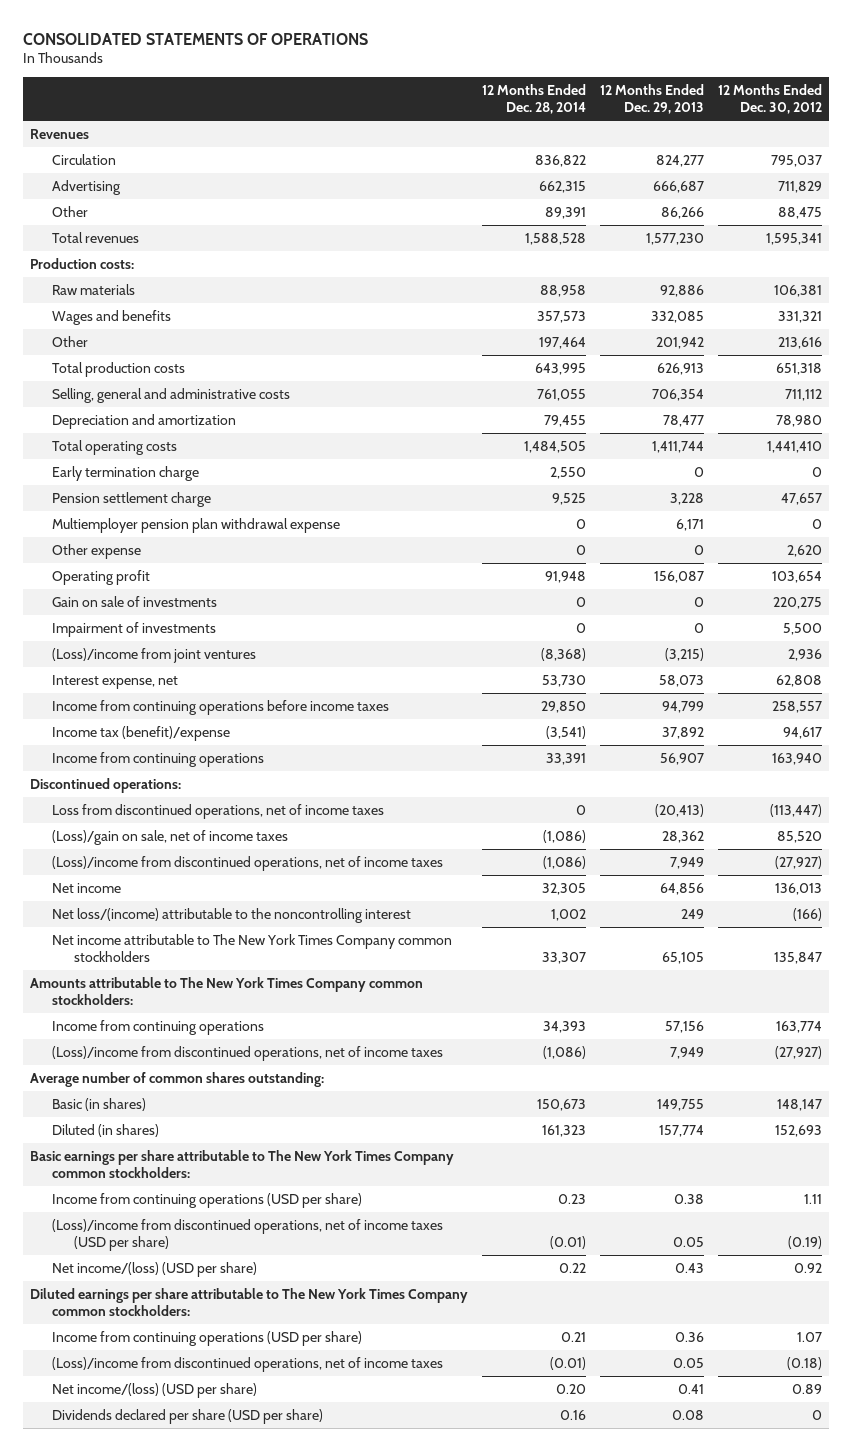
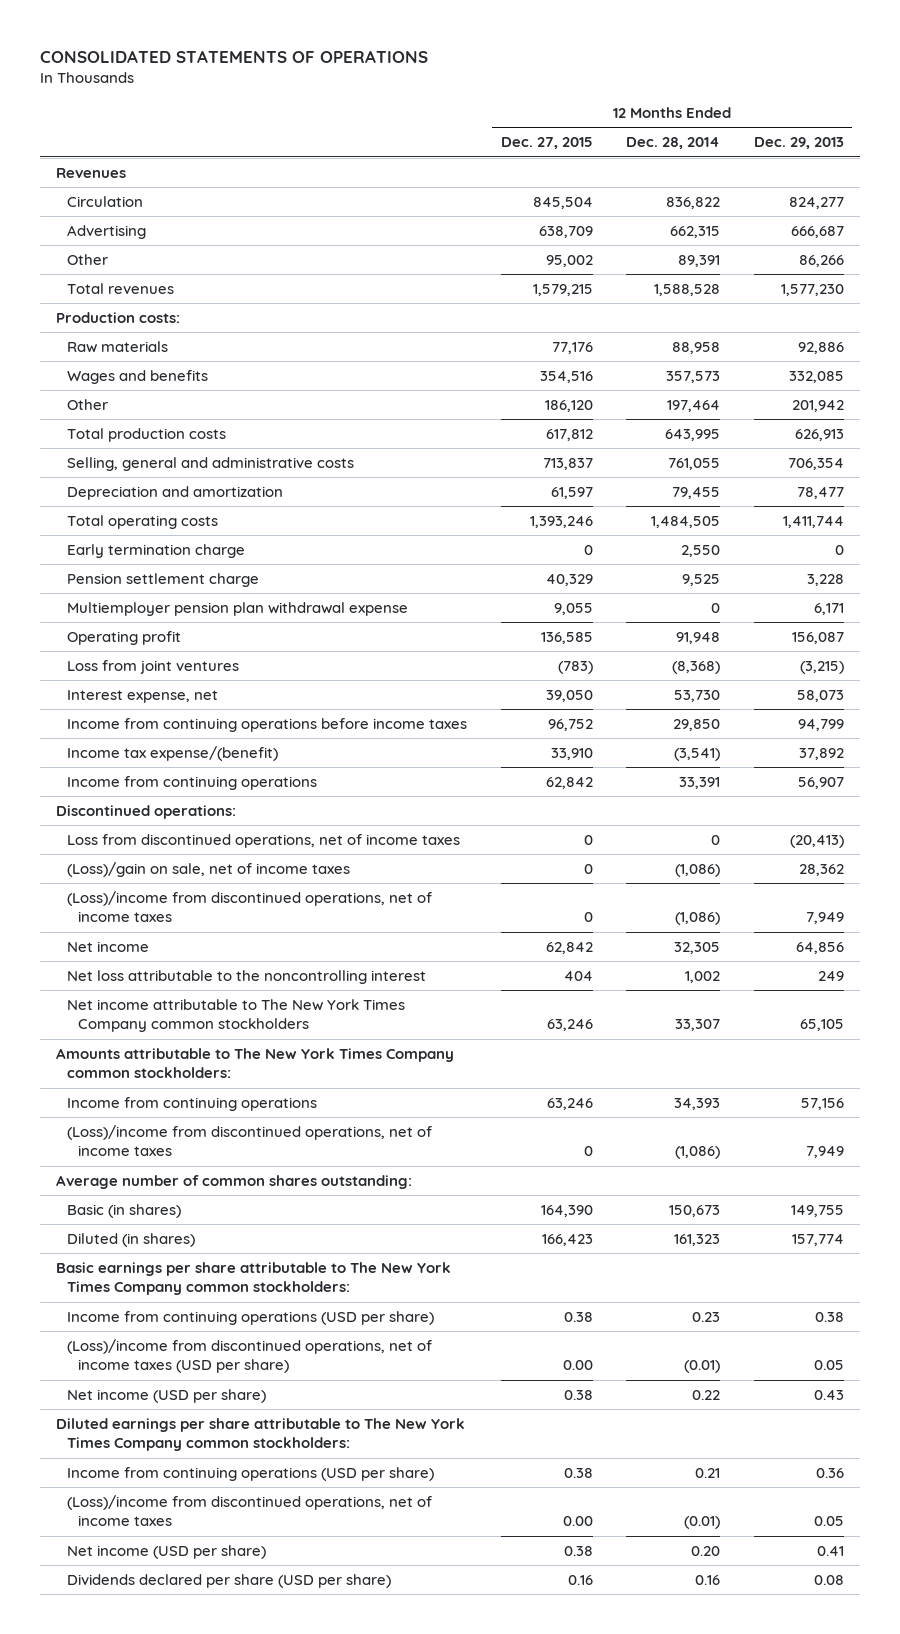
- | 12 Months Ended Dec. 28, 2014 | 12 Months Ended Dec. 29, 2013 | 12 Months Ended Dec. 30, 2012
+ | 12 Months Ended Dec. 27, 2015 | 12 Months Ended Dec. 28, 2014 | 12 Months Ended Dec. 29, 2013
- Other expense | 0 | 0 | 2,620
- Gain on sale of investments | 0 | 0 | 220,275
- Impairment of investments | 0 | 0 | 5,500
- (Loss)/income from joint ventures | (8,368) | (3,215) | 2,936
+ Loss from joint ventures | (783) | (8,368) | (3,215)
- Income tax (benefit)/expense | (3,541) | 37,892 | 94,617
+ Income tax expense/(benefit) | 33,910 | (3,541) | 37,892
- Net loss/(income) attributable to the noncontrolling interest | 1,002 | 249 | (166)
+ Net loss attributable to the noncontrolling interest | 404 | 1,002 | 249
- Net income/(loss) (USD per share) | 0.22 | 0.43 | 0.92
+ Net income (USD per share) | 0.38 | 0.22 | 0.43
- Net income/(loss) (USD per share) | 0.20 | 0.41 | 0.89
+ Net income (USD per share) | 0.38 | 0.20 | 0.41

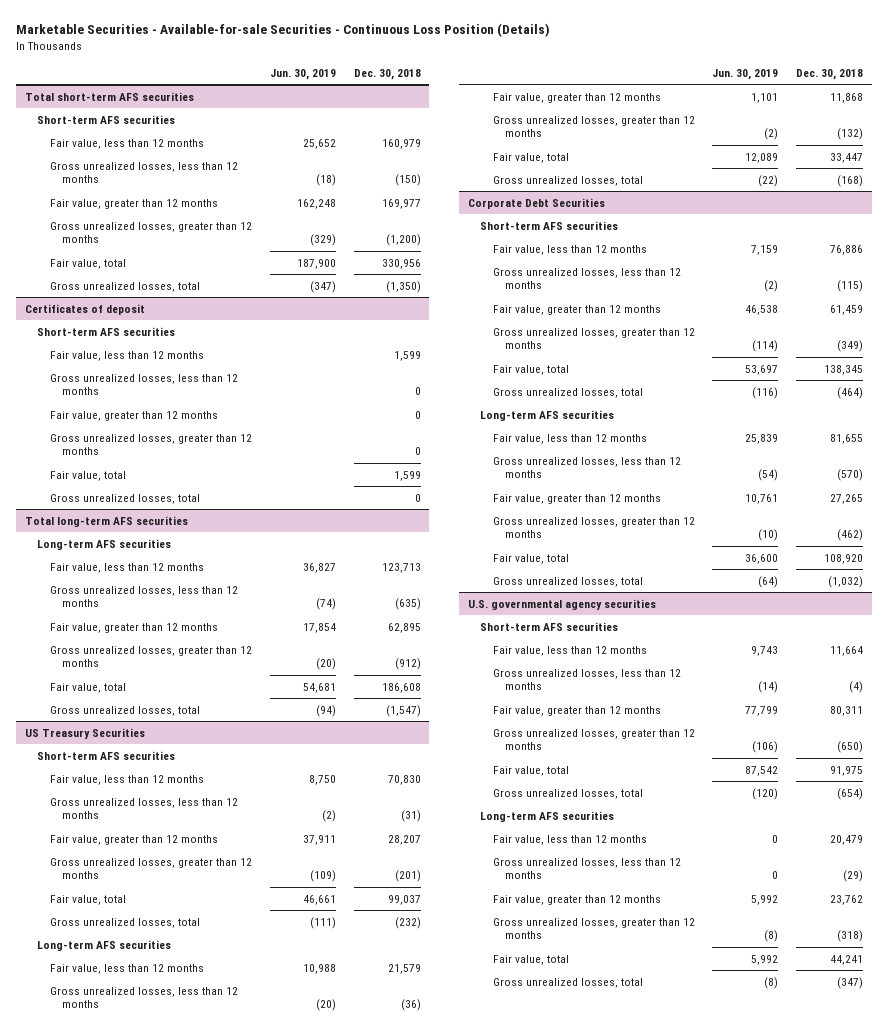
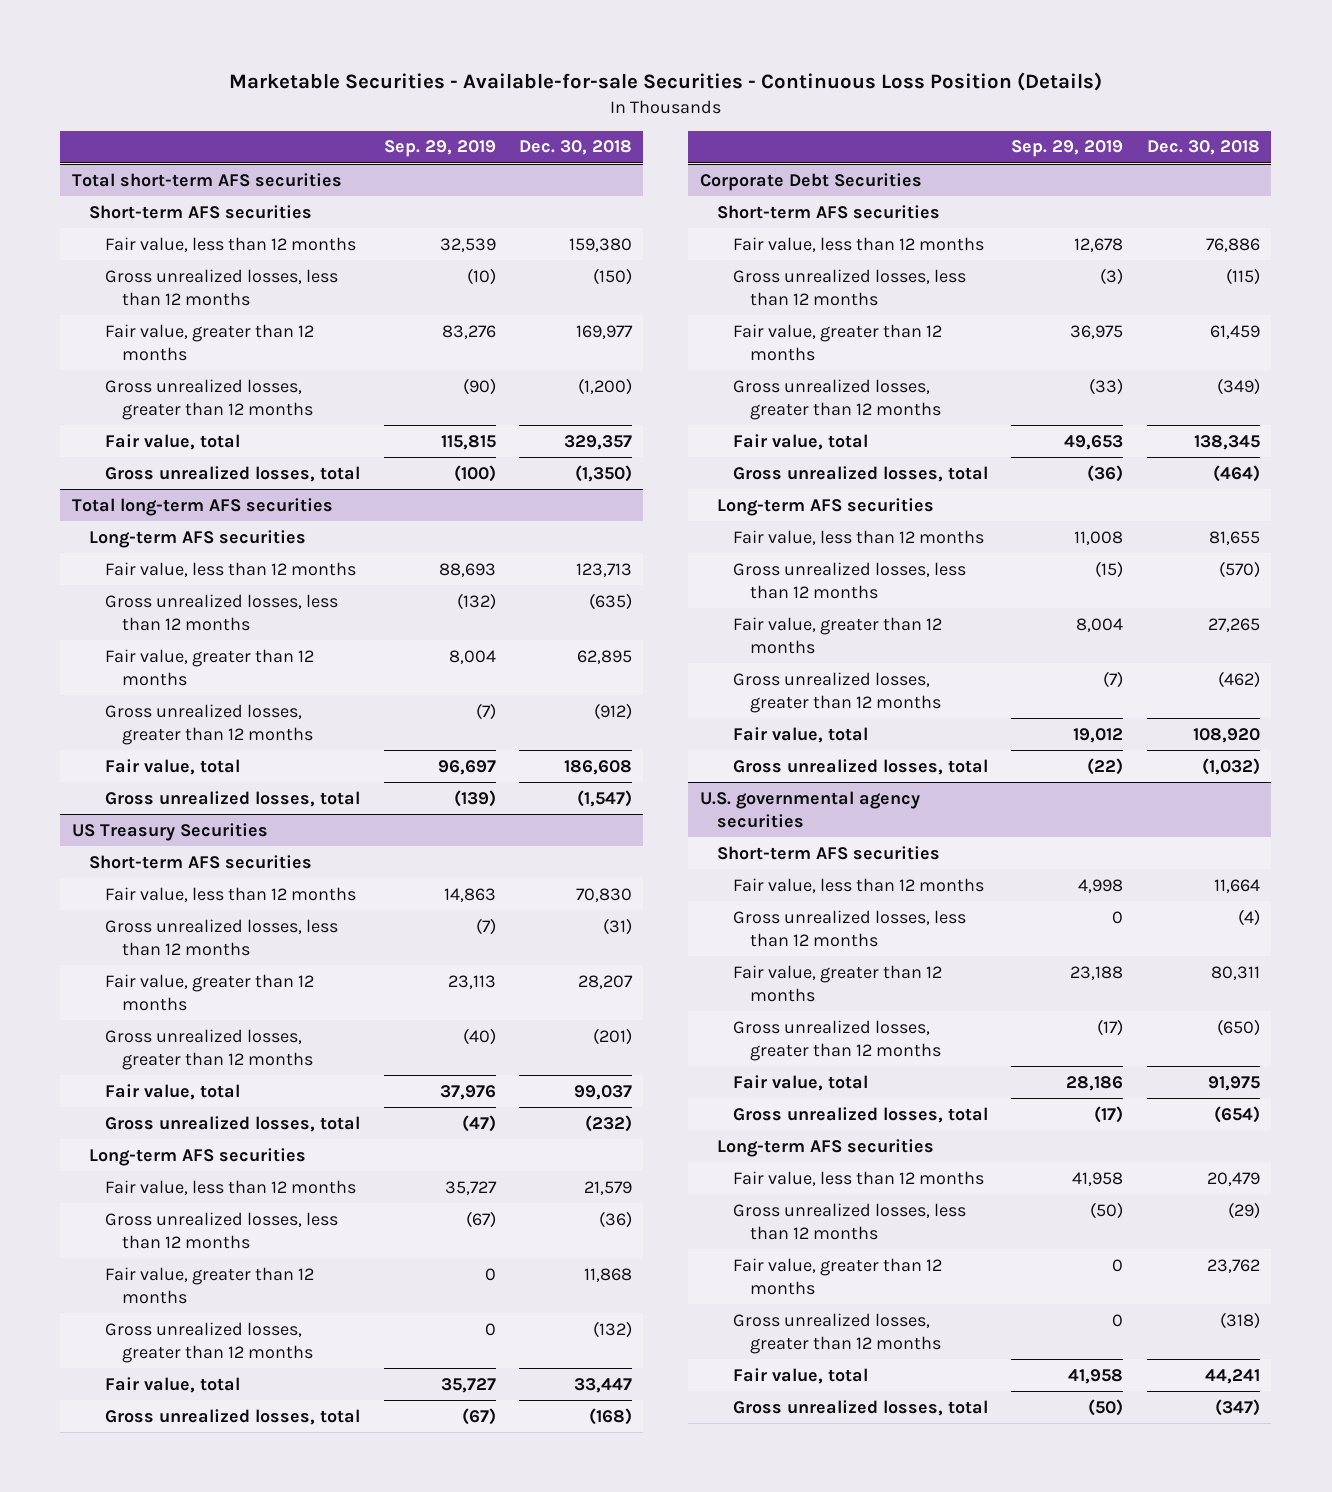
- | Jun. 30, 2019 | Dec. 30, 2018
+ | Sep. 29, 2019 | Dec. 30, 2018
@ Total short-term AFS securities
- Fair value, less than 12 months | 25,652 | 160,979
+ Fair value, less than 12 months | 32,539 | 159,380
- Fair value, total | 187,900 | 330,956
+ Fair value, total | 115,815 | 329,357
- Certificates of deposit
- Short-term AFS securities
- Fair value, less than 12 months | | 1,599
- Gross unrealized losses, less than 12 months | | 0
- Fair value, greater than 12 months | | 0
- Gross unrealized losses, greater than 12 months | | 0
- Fair value, total | | 1,599
- Gross unrealized losses, total | | 0

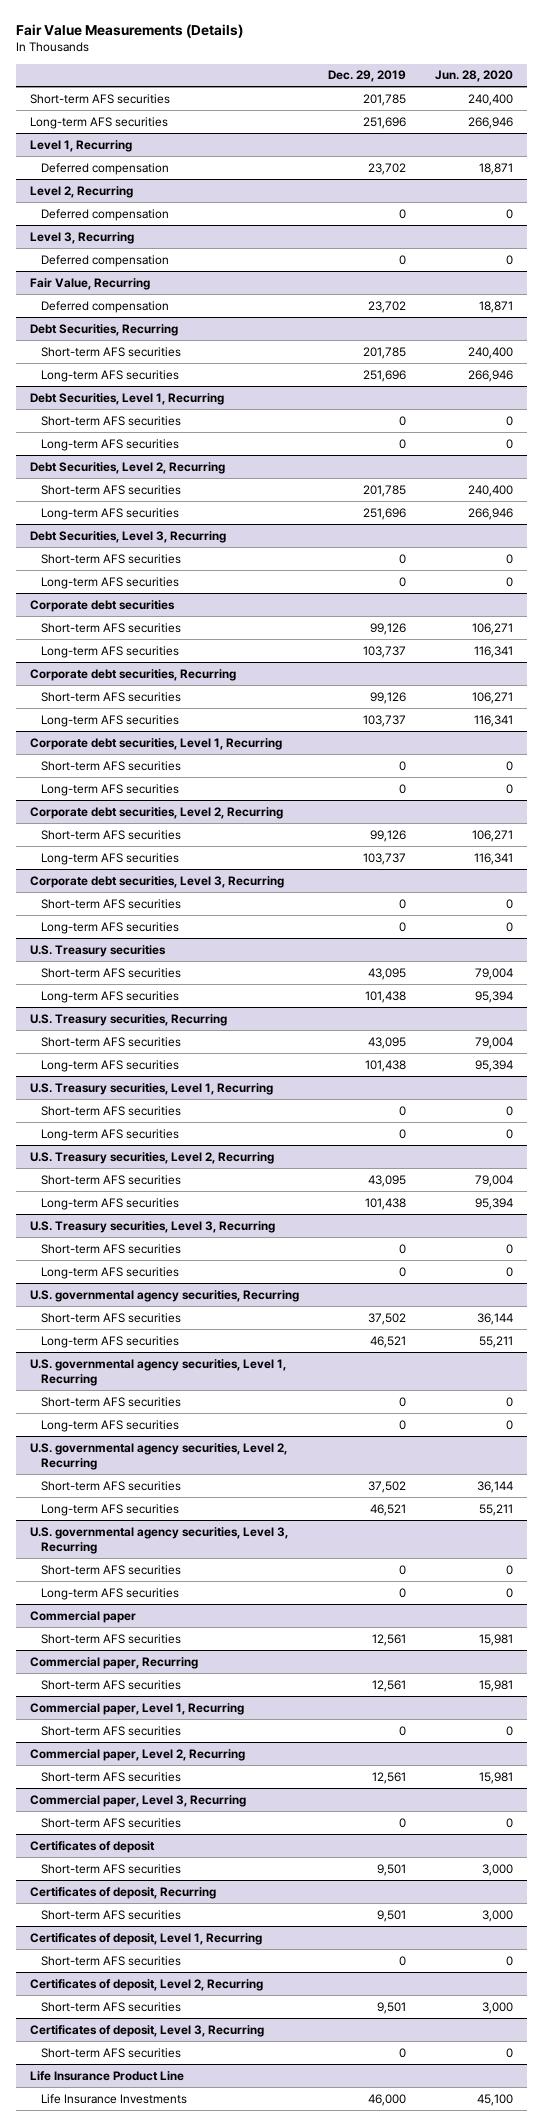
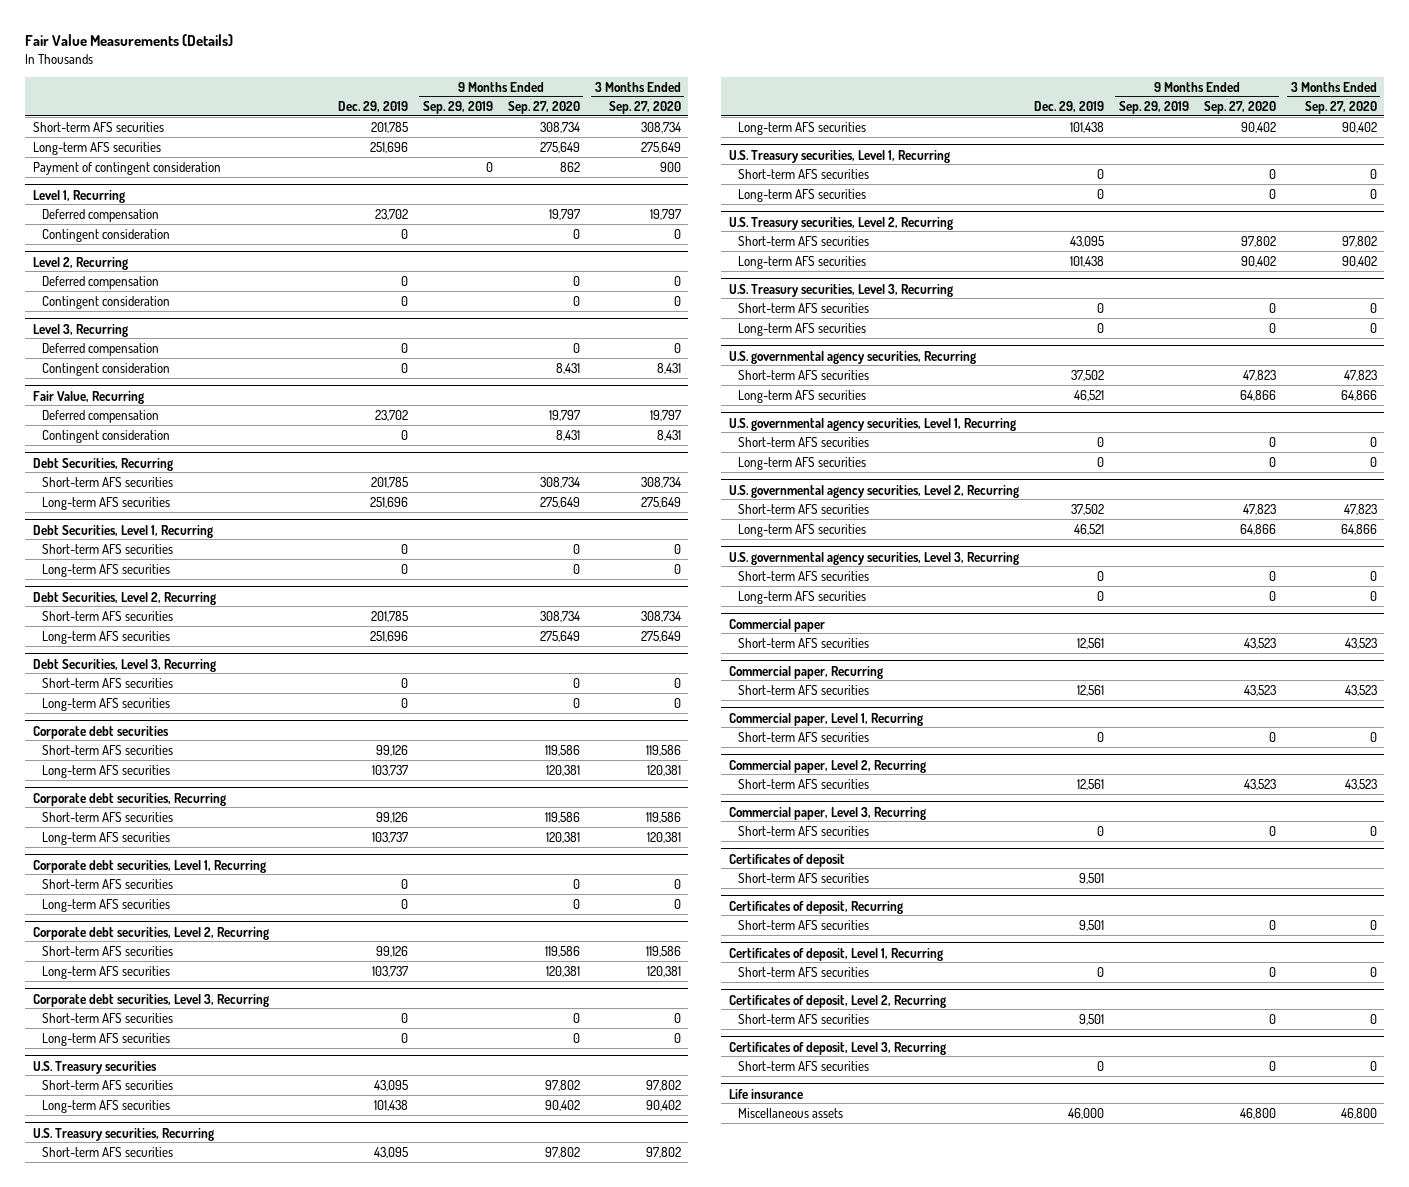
- | Dec. 29, 2019 | Jun. 28, 2020
+ | Dec. 29, 2019 | 9 Months Ended Sep. 29, 2019 | 9 Months Ended Sep. 27, 2020 | 3 Months Ended Sep. 27, 2020
+ Payment of contingent consideration | | 0 | 862 | 900
@ Level 1, Recurring
+ Contingent consideration | 0 | | 0 | 0
@ Level 2, Recurring
+ Contingent consideration | 0 | | 0 | 0
@ Level 3, Recurring
+ Contingent consideration | 0 | | 8,431 | 8,431
@ Fair Value, Recurring
+ Contingent consideration | 0 | | 8,431 | 8,431
- Life Insurance Product Line
- Life Insurance Investments | 46,000 | 45,100
+ Life insurance
+ Miscellaneous assets | 46,000 | | 46,800 | 46,800

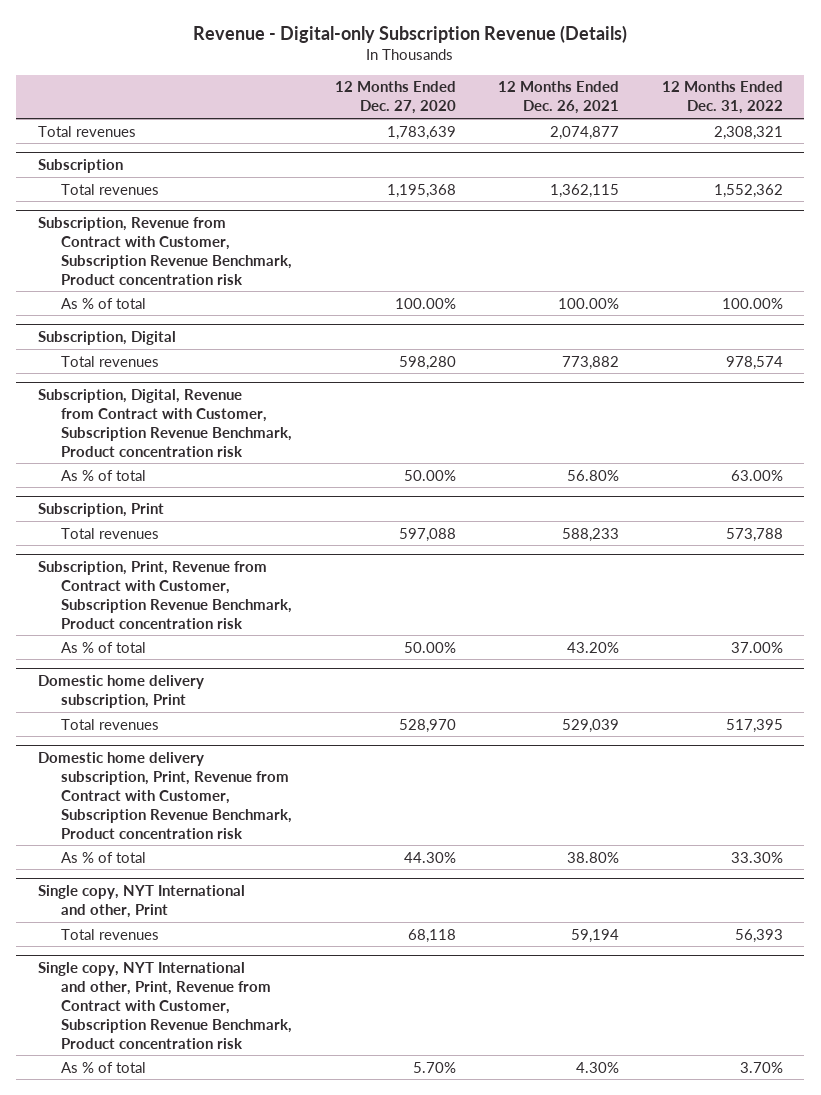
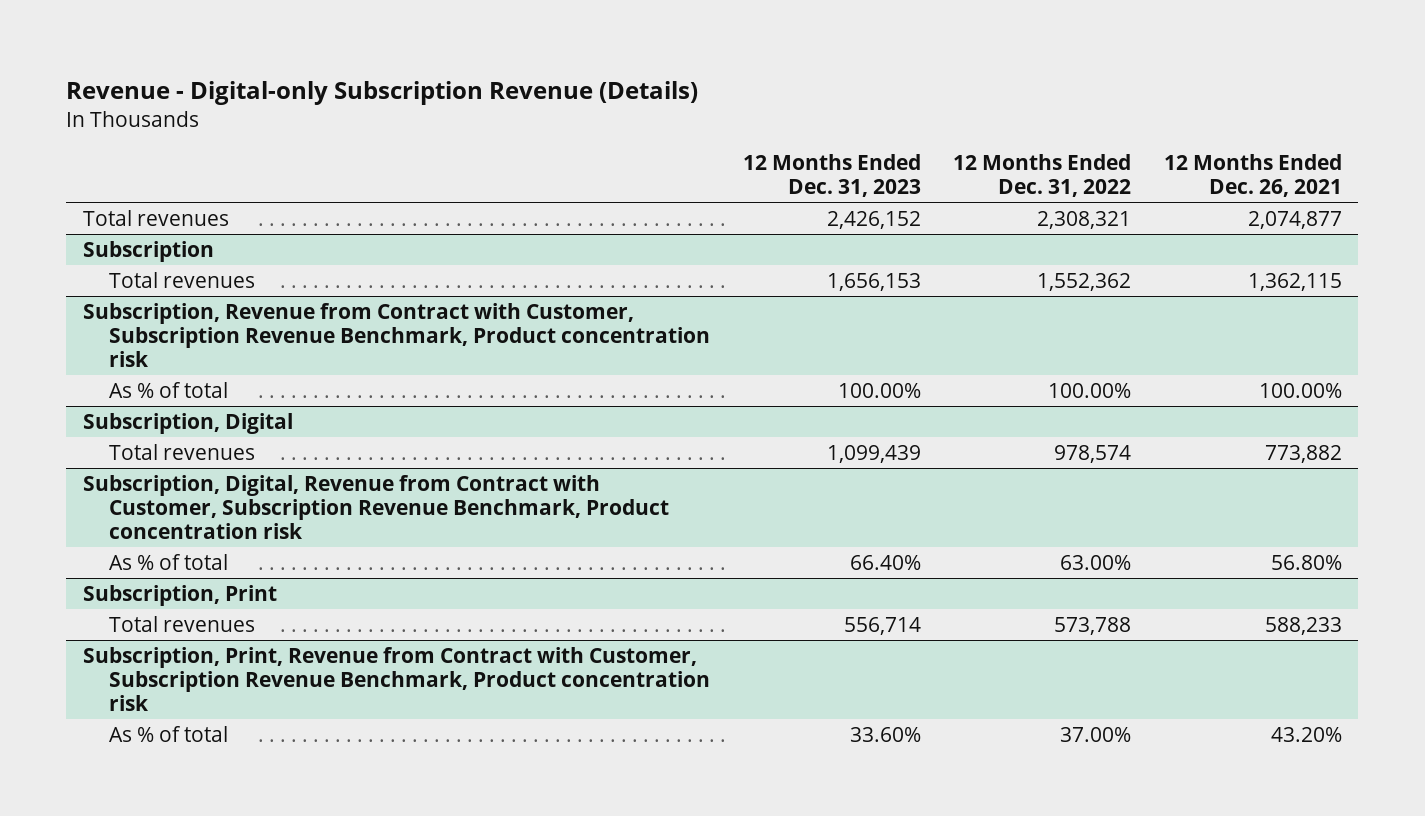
- | 12 Months Ended Dec. 27, 2020 | 12 Months Ended Dec. 26, 2021 | 12 Months Ended Dec. 31, 2022
+ | 12 Months Ended Dec. 31, 2023 | 12 Months Ended Dec. 31, 2022 | 12 Months Ended Dec. 26, 2021
- Domestic home delivery subscription, Print
- Total revenues | 528,970 | 529,039 | 517,395
- Domestic home delivery subscription, Print, Revenue from Contract with Customer, Subscription Revenue Benchmark, Product concentration risk
- As % of total | 44.30% | 38.80% | 33.30%
- Single copy, NYT International and other, Print
- Total revenues | 68,118 | 59,194 | 56,393
- Single copy, NYT International and other, Print, Revenue from Contract with Customer, Subscription Revenue Benchmark, Product concentration risk
- As % of total | 5.70% | 4.30% | 3.70%

